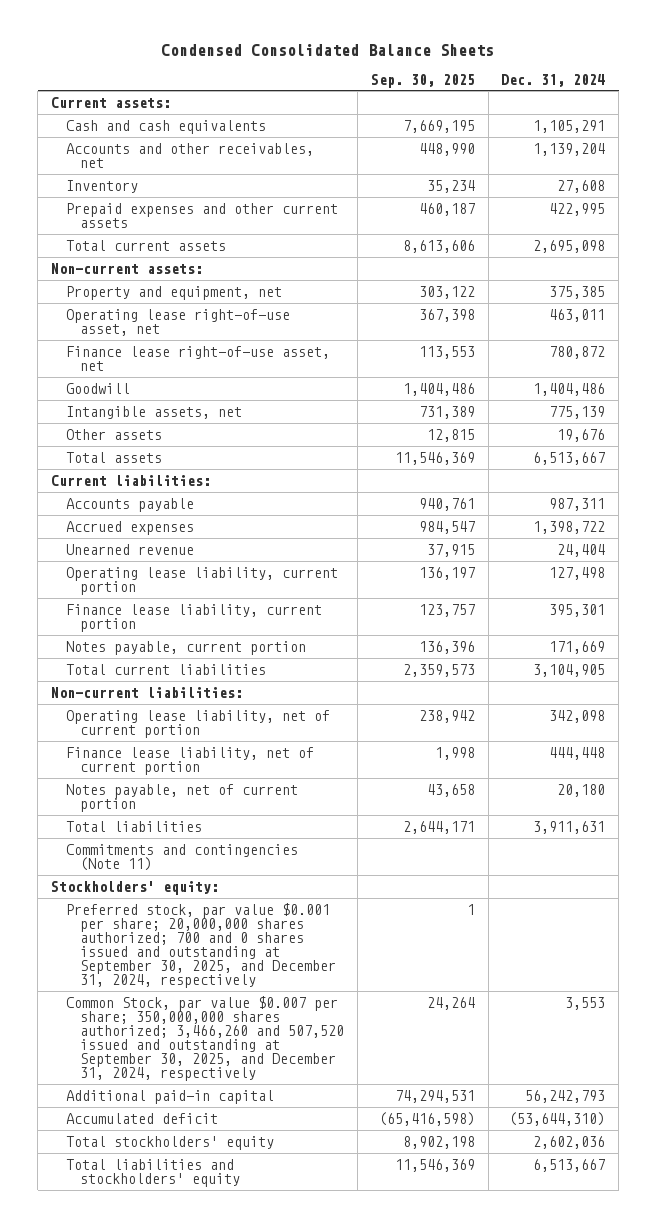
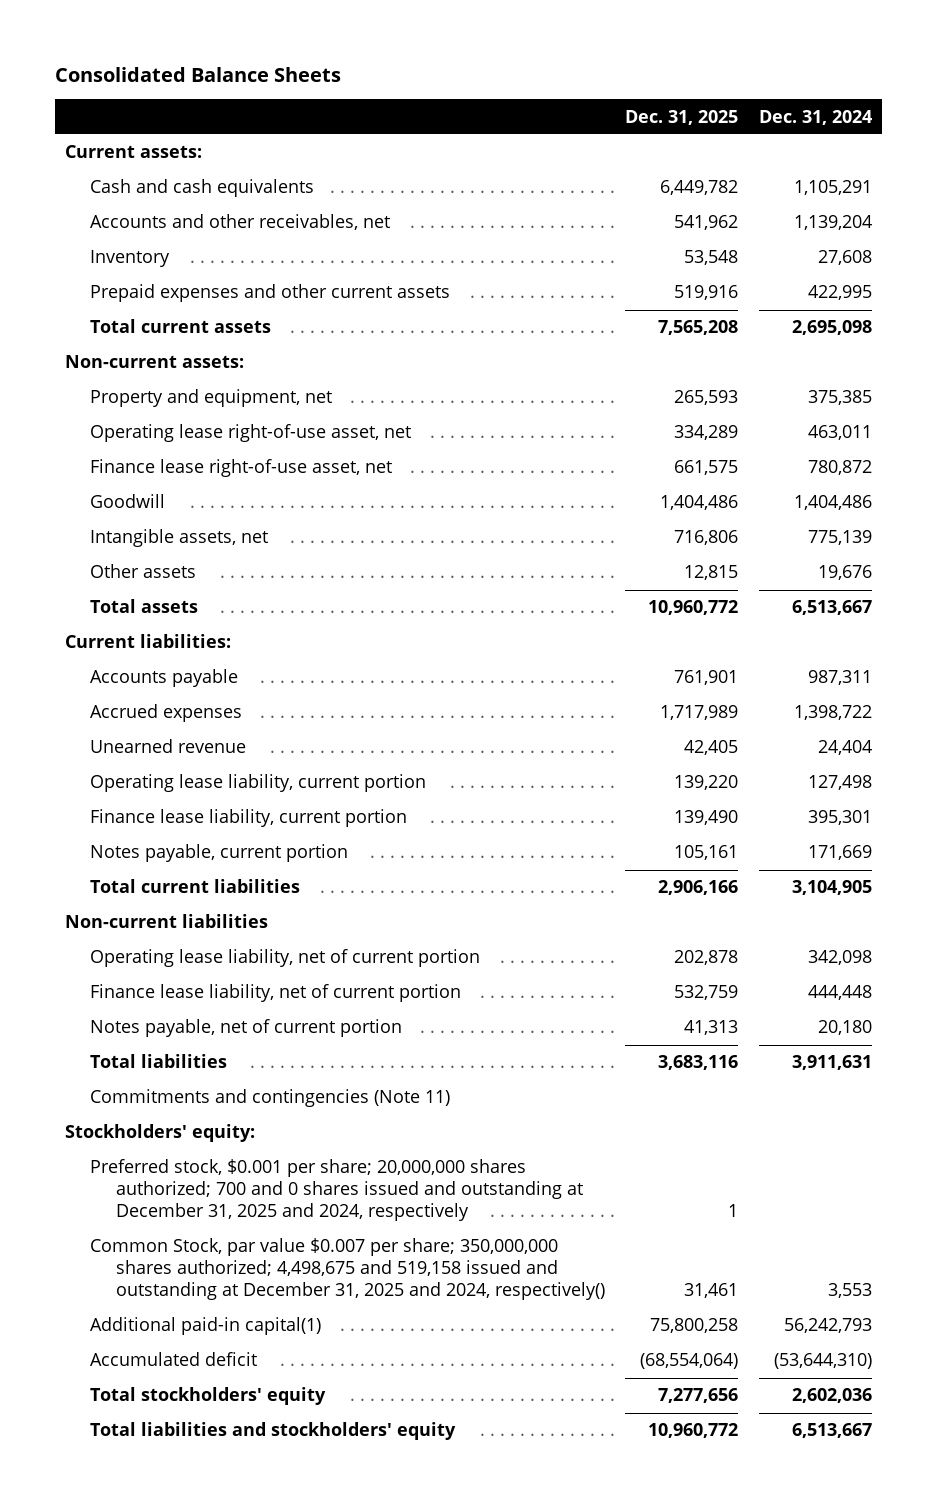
- Condensed Consolidated Balance Sheets
+ Consolidated Balance Sheets
- | Sep. 30, 2025 | Dec. 31, 2024
+ | Dec. 31, 2025 | Dec. 31, 2024
- Non-current liabilities:
+ Non-current liabilities
- Preferred stock, par value $0.001 per share; 20,000,000 shares authorized; 700 and 0 shares issued and outstanding at September 30, 2025, and December 31, 2024, respectively | 1 |
- Common Stock, par value $0.007 per share; 350,000,000 shares authorized; 3,466,260 and 507,520 issued and outstanding at September 30, 2025, and December 31, 2024, respectively | 24,264 | 3,553
- Additional paid-in capital | 74,294,531 | 56,242,793
+ Preferred stock, $0.001 per share; 20,000,000 shares authorized; 700 and 0 shares issued and outstanding at December 31, 2025 and 2024, respectively | 1 |
+ Common Stock, par value $0.007 per share; 350,000,000 shares authorized; 4,498,675 and 519,158 issued and outstanding at December 31, 2025 and 2024, respectively() | 31,461 | 3,553
+ Additional paid-in capital(1) | 75,800,258 | 56,242,793

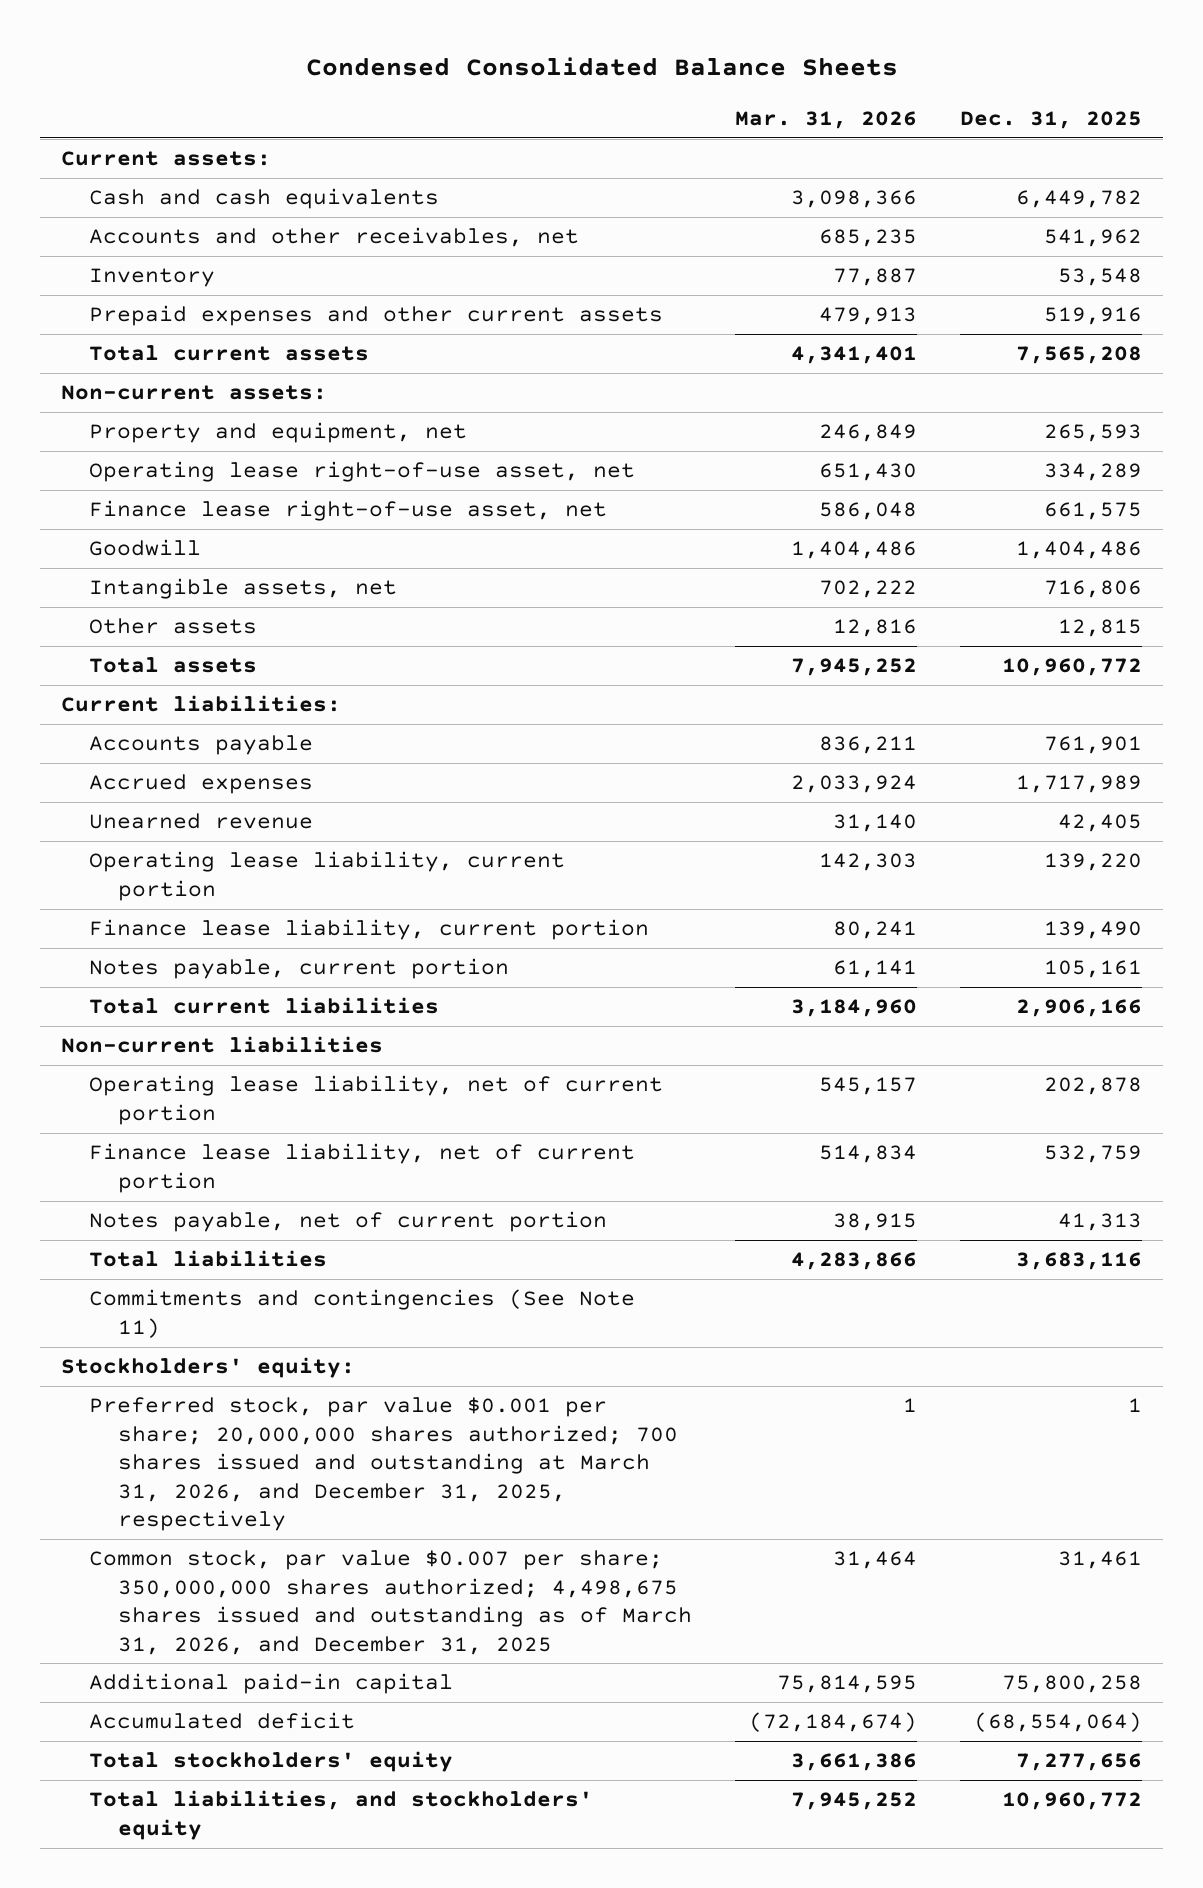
- Consolidated Balance Sheets
+ Condensed Consolidated Balance Sheets
- | Dec. 31, 2025 | Dec. 31, 2024
+ | Mar. 31, 2026 | Dec. 31, 2025
- Commitments and contingencies (Note 11)
+ Commitments and contingencies (See Note 11)
- Preferred stock, $0.001 per share; 20,000,000 shares authorized; 700 and 0 shares issued and outstanding at December 31, 2025 and 2024, respectively | 1 |
- Common Stock, par value $0.007 per share; 350,000,000 shares authorized; 4,498,675 and 519,158 issued and outstanding at December 31, 2025 and 2024, respectively() | 31,461 | 3,553
- Additional paid-in capital(1) | 75,800,258 | 56,242,793
+ Preferred stock, par value $0.001 per share; 20,000,000 shares authorized; 700 shares issued and outstanding at March 31, 2026, and December 31, 2025, respectively | 1 | 1
+ Common stock, par value $0.007 per share; 350,000,000 shares authorized; 4,498,675 shares issued and outstanding as of March 31, 2026, and December 31, 2025 | 31,464 | 31,461
+ Additional paid-in capital | 75,814,595 | 75,800,258
- Total liabilities and stockholders' equity | 10,960,772 | 6,513,667
+ Total liabilities, and stockholders' equity | 7,945,252 | 10,960,772

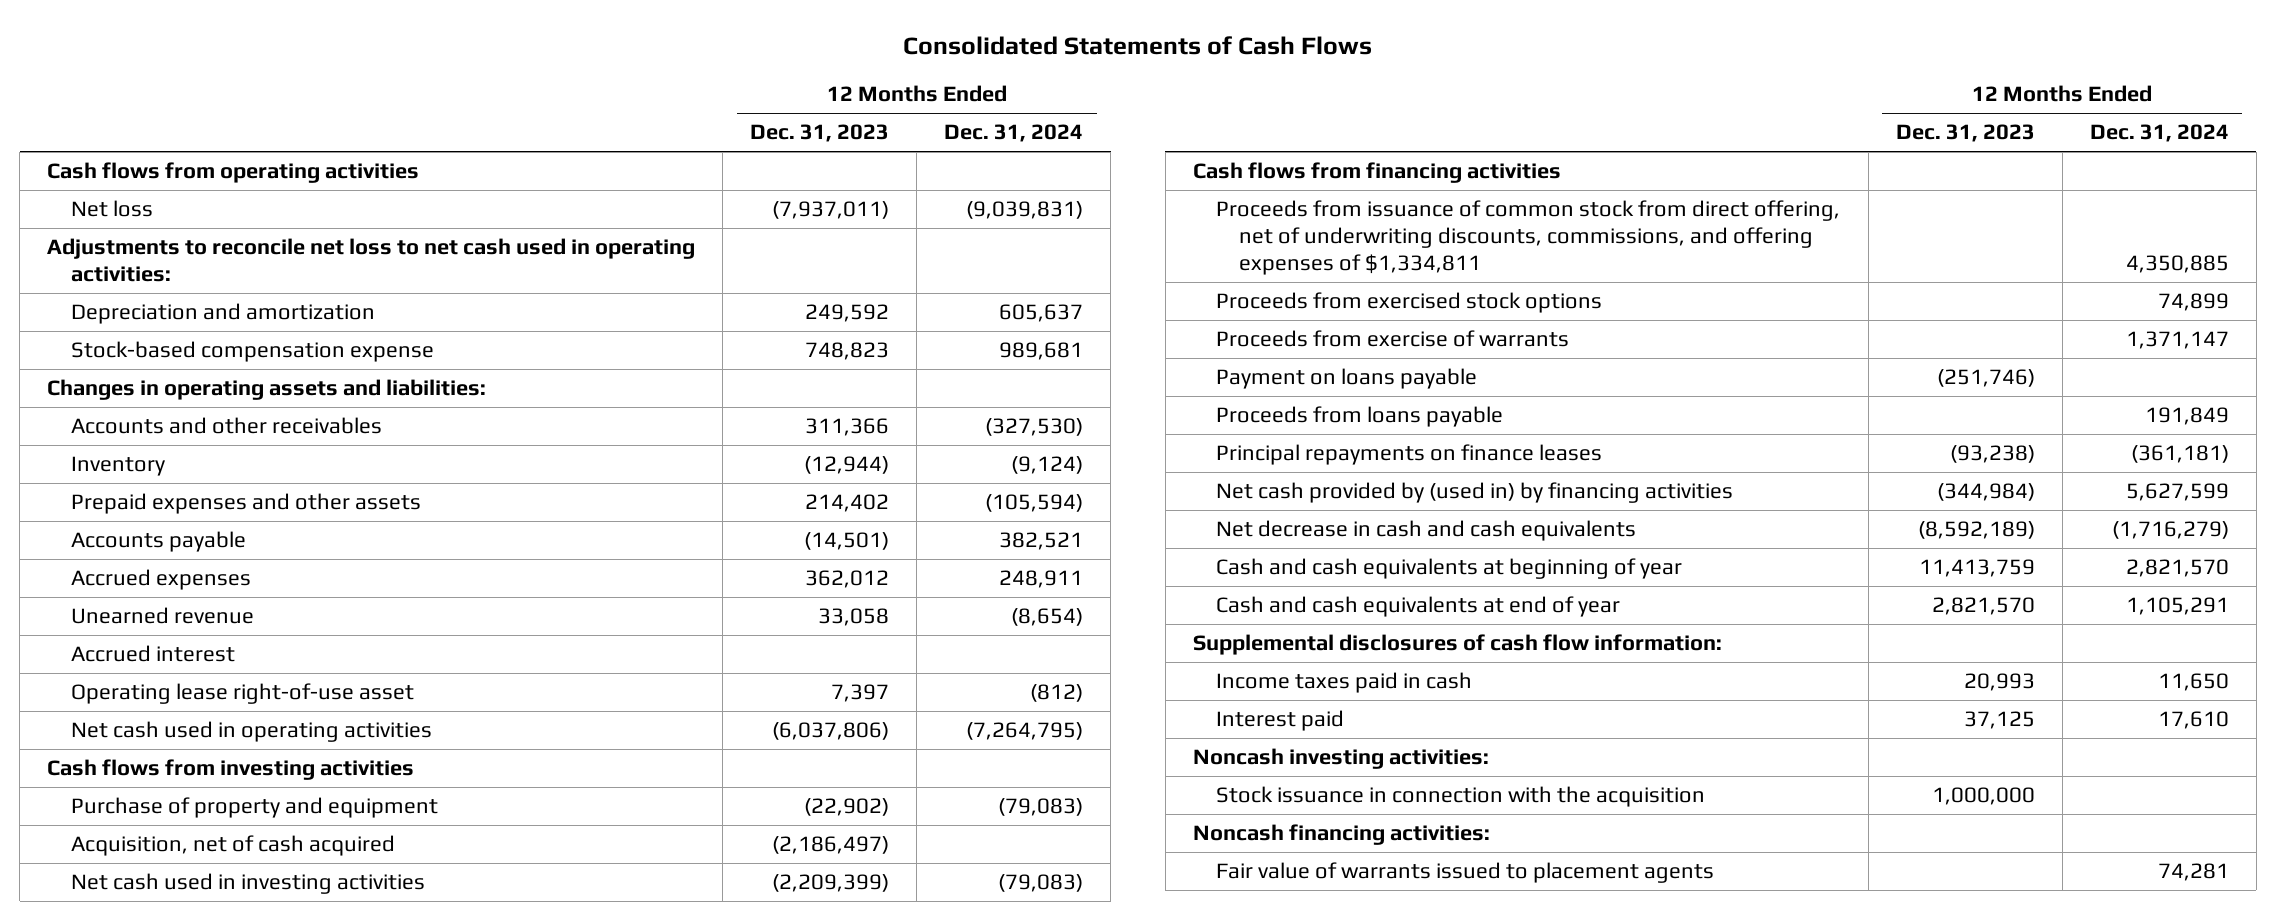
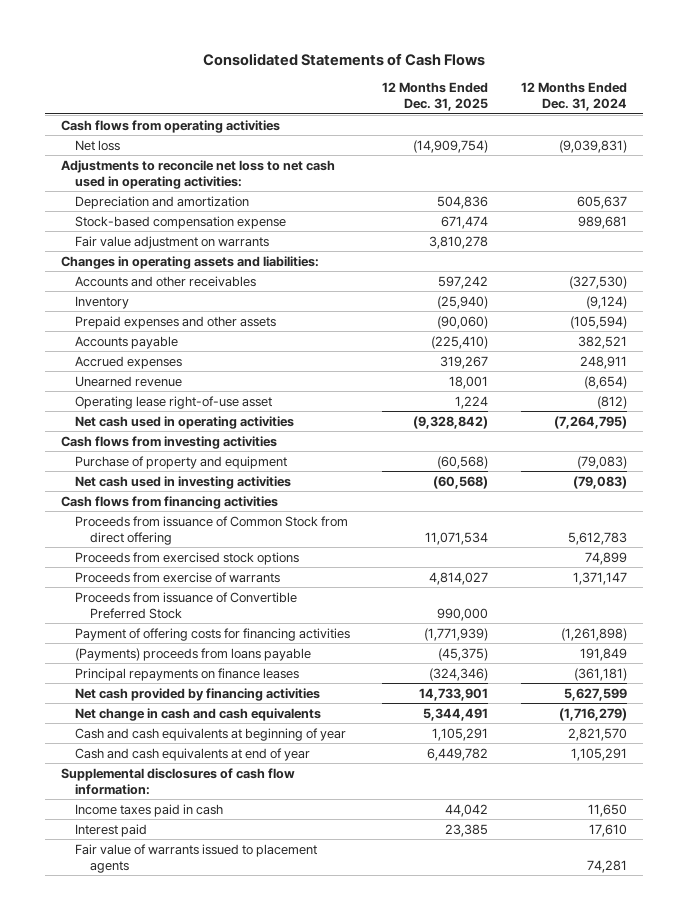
- | 12 Months Ended Dec. 31, 2023 | 12 Months Ended Dec. 31, 2024
+ | 12 Months Ended Dec. 31, 2025 | 12 Months Ended Dec. 31, 2024
+ Fair value adjustment on warrants | 3,810,278 |
- Accrued interest
- Acquisition, net of cash acquired | (2,186,497) |
- Proceeds from issuance of common stock from direct offering, net of underwriting discounts, commissions, and offering expenses of $1,334,811 | | 4,350,885
+ Proceeds from issuance of Common Stock from direct offering | 11,071,534 | 5,612,783
- Payment on loans payable | (251,746) |
- Proceeds from loans payable | | 191,849
+ Proceeds from issuance of Convertible Preferred Stock | 990,000 |
+ Payment of offering costs for financing activities | (1,771,939) | (1,261,898)
+ (Payments) proceeds from loans payable | (45,375) | 191,849
- Net cash provided by (used in) by financing activities | (344,984) | 5,627,599
- Net decrease in cash and cash equivalents | (8,592,189) | (1,716,279)
+ Net cash provided by financing activities | 14,733,901 | 5,627,599
+ Net change in cash and cash equivalents | 5,344,491 | (1,716,279)
- Noncash investing activities:
- Stock issuance in connection with the acquisition | 1,000,000 |
- Noncash financing activities:

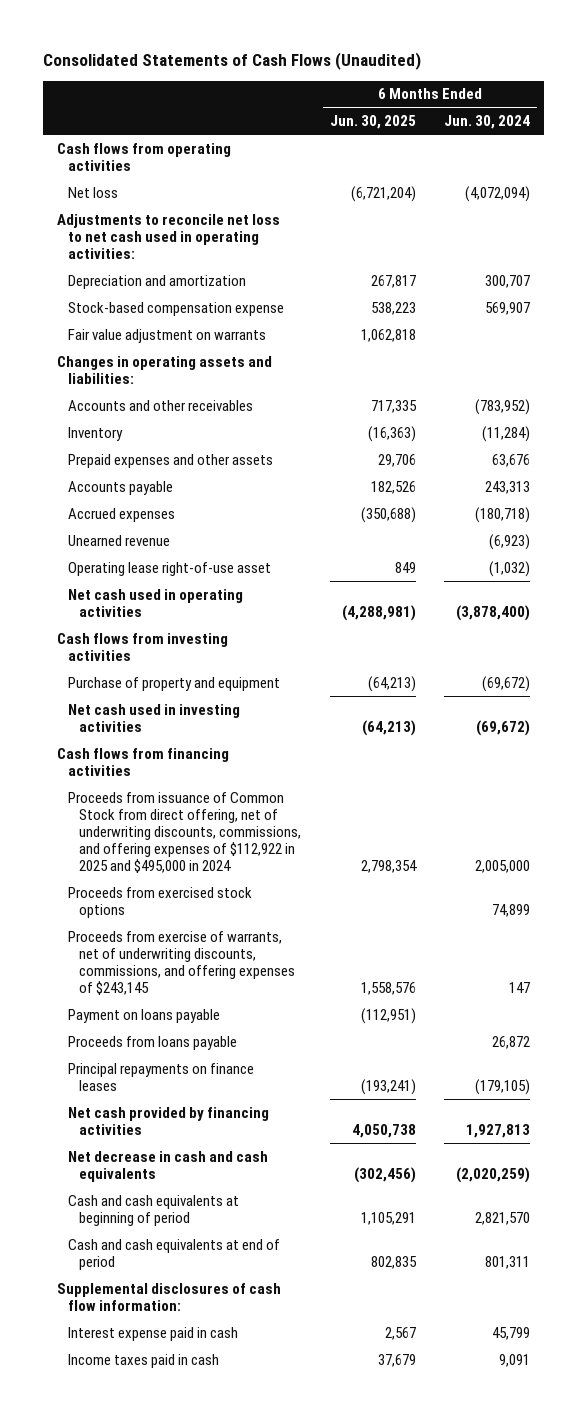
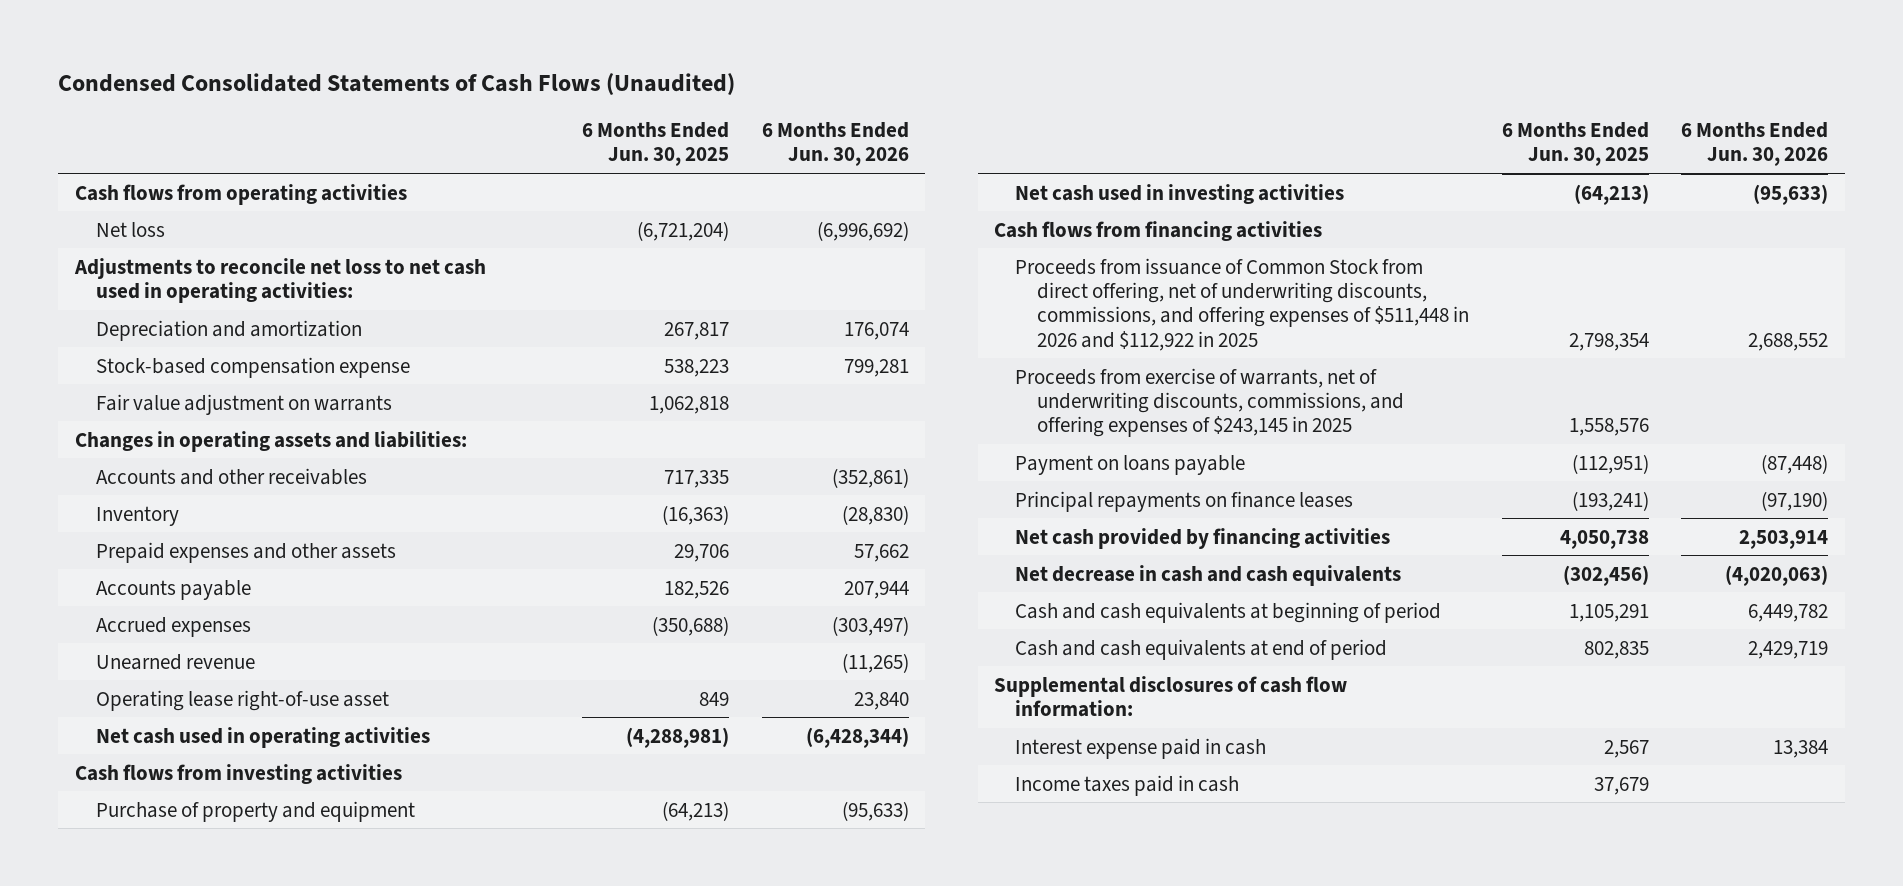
- Consolidated Statements of Cash Flows (Unaudited)
+ Condensed Consolidated Statements of Cash Flows (Unaudited)
- | 6 Months Ended Jun. 30, 2025 | 6 Months Ended Jun. 30, 2024
+ | 6 Months Ended Jun. 30, 2025 | 6 Months Ended Jun. 30, 2026
- Proceeds from issuance of Common Stock from direct offering, net of underwriting discounts, commissions, and offering expenses of $112,922 in 2025 and $495,000 in 2024 | 2,798,354 | 2,005,000
- Proceeds from exercised stock options | | 74,899
- Proceeds from exercise of warrants, net of underwriting discounts, commissions, and offering expenses of $243,145 | 1,558,576 | 147
+ Proceeds from issuance of Common Stock from direct offering, net of underwriting discounts, commissions, and offering expenses of $511,448 in 2026 and $112,922 in 2025 | 2,798,354 | 2,688,552
+ Proceeds from exercise of warrants, net of underwriting discounts, commissions, and offering expenses of $243,145 in 2025 | 1,558,576 |
- Proceeds from loans payable | | 26,872

